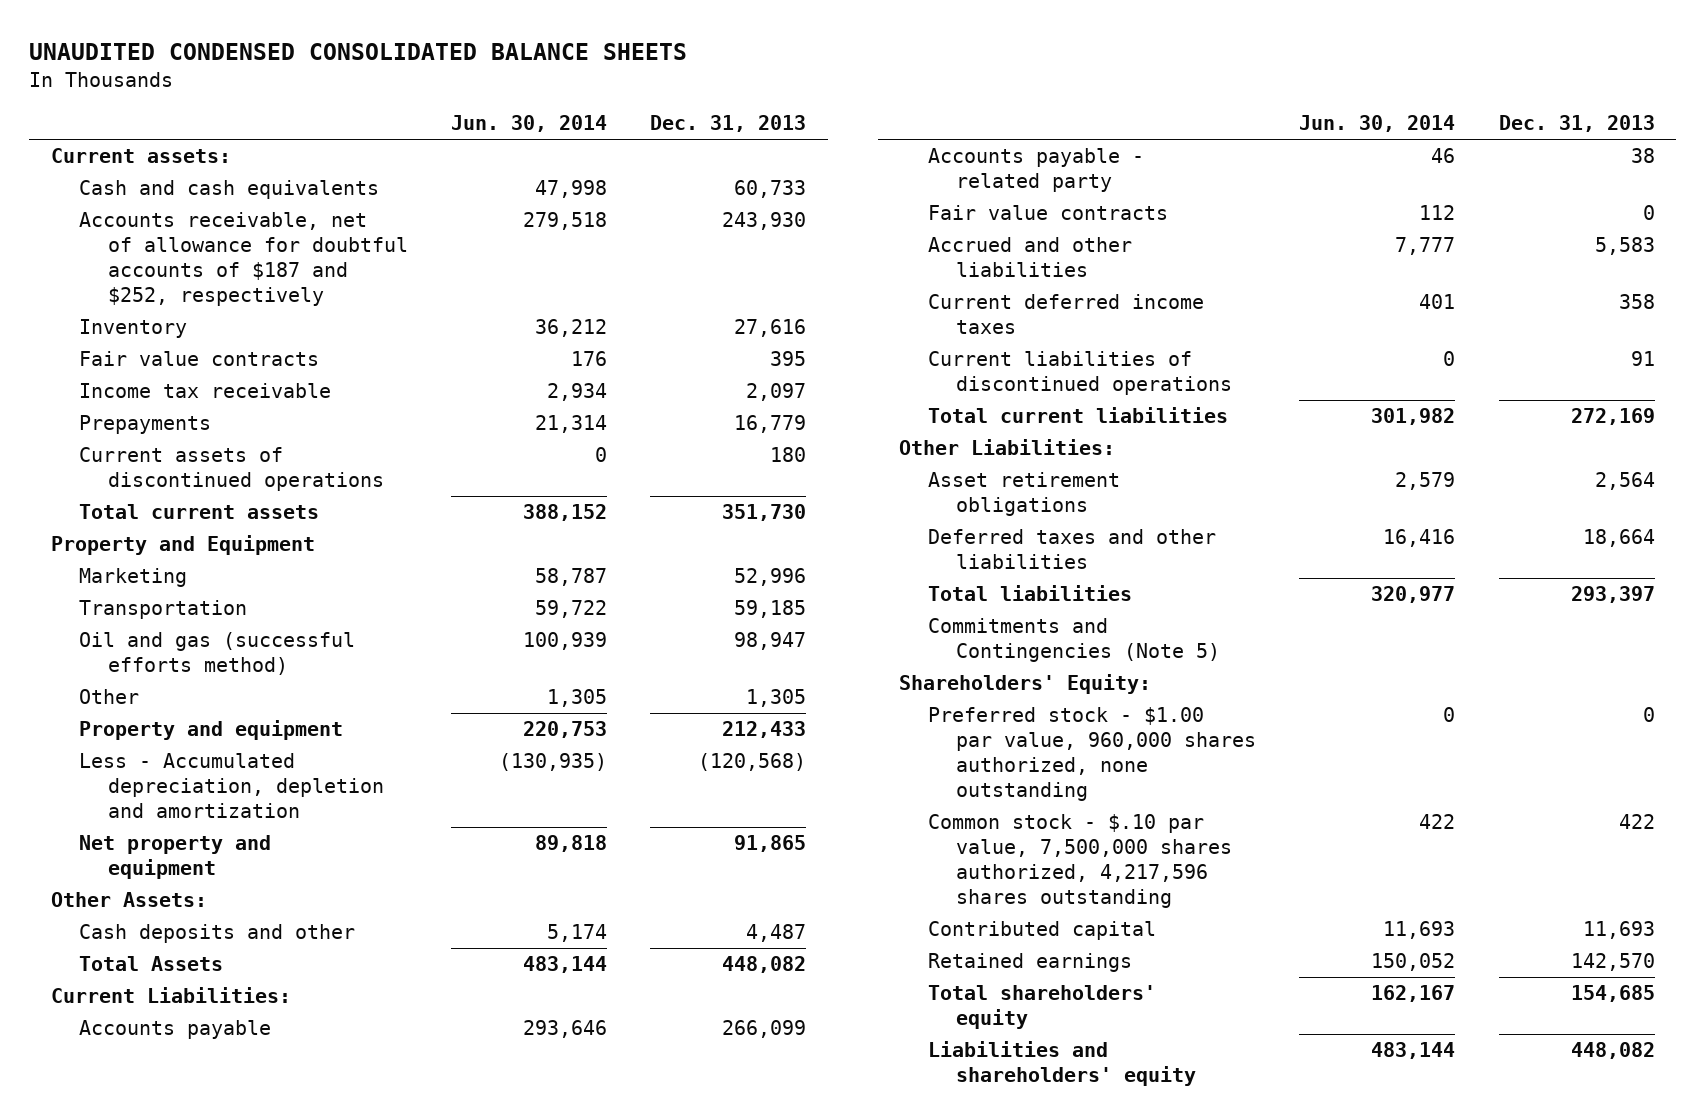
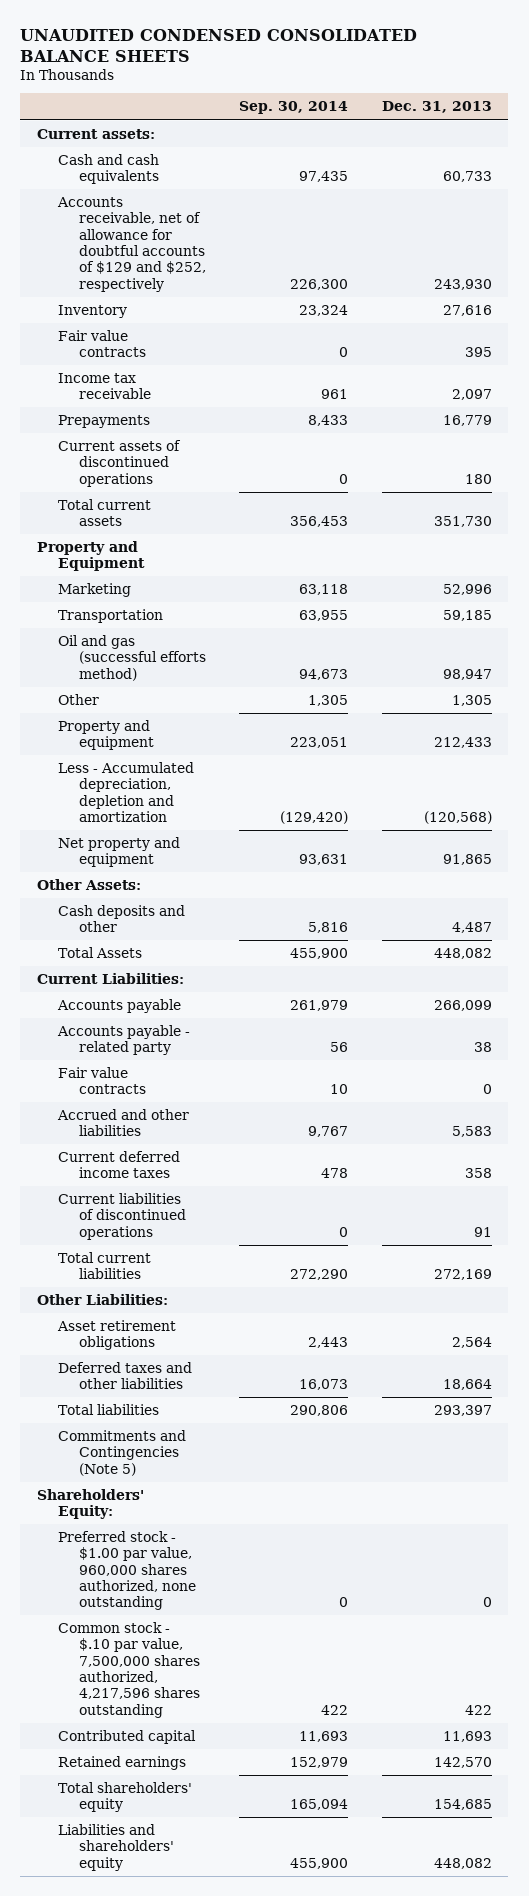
- | Jun. 30, 2014 | Dec. 31, 2013
+ | Sep. 30, 2014 | Dec. 31, 2013
- Accounts receivable, net of allowance for doubtful accounts of $187 and $252, respectively | 279,518 | 243,930
+ Accounts receivable, net of allowance for doubtful accounts of $129 and $252, respectively | 226,300 | 243,930

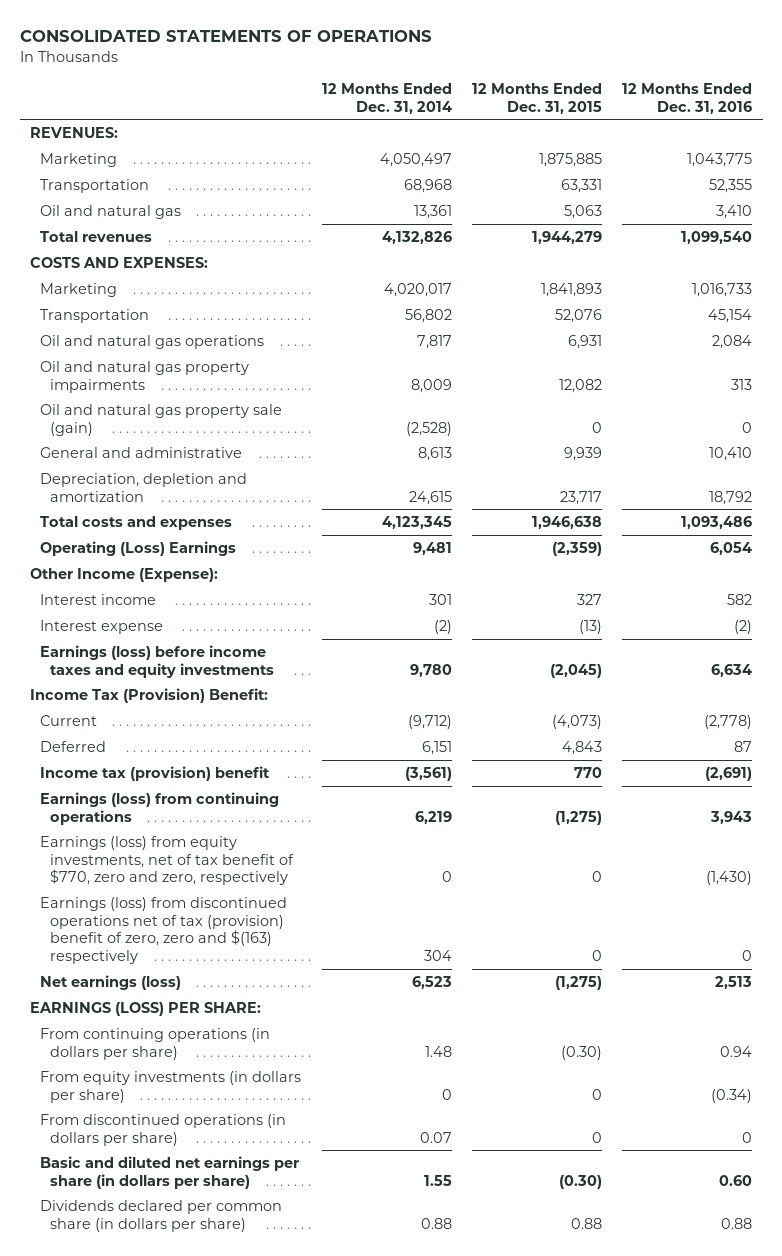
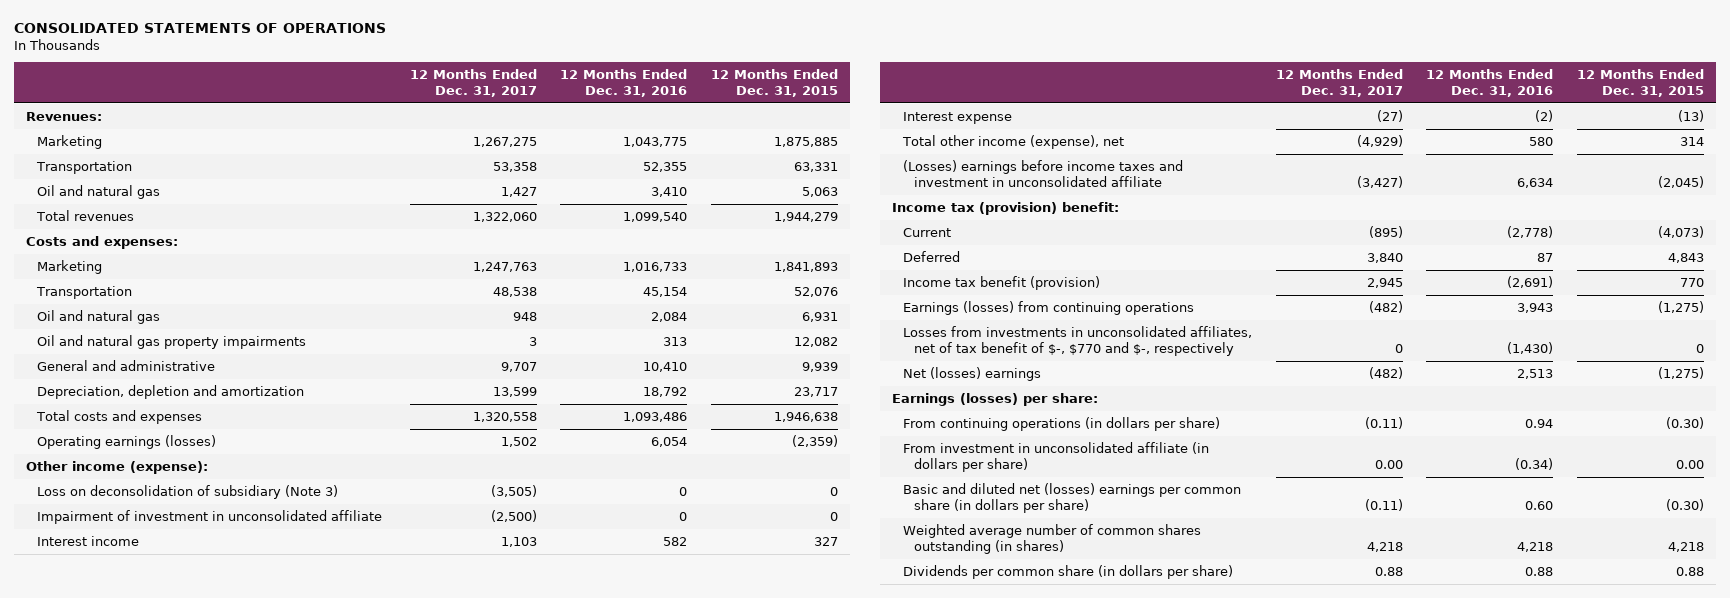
- | 12 Months Ended Dec. 31, 2014 | 12 Months Ended Dec. 31, 2015 | 12 Months Ended Dec. 31, 2016
+ | 12 Months Ended Dec. 31, 2017 | 12 Months Ended Dec. 31, 2016 | 12 Months Ended Dec. 31, 2015
- REVENUES:
+ Revenues:
- COSTS AND EXPENSES:
+ Costs and expenses:
- Oil and natural gas operations | 7,817 | 6,931 | 2,084
+ Oil and natural gas | 948 | 2,084 | 6,931
- Oil and natural gas property sale (gain) | (2,528) | 0 | 0
- Operating (Loss) Earnings | 9,481 | (2,359) | 6,054
- Other Income (Expense):
+ Operating earnings (losses) | 1,502 | 6,054 | (2,359)
+ Other income (expense):
+ Loss on deconsolidation of subsidiary (Note 3) | (3,505) | 0 | 0
+ Impairment of investment in unconsolidated affiliate | (2,500) | 0 | 0
- Earnings (loss) before income taxes and equity investments | 9,780 | (2,045) | 6,634
- Income Tax (Provision) Benefit:
+ Total other income (expense), net | (4,929) | 580 | 314
+ (Losses) earnings before income taxes and investment in unconsolidated affiliate | (3,427) | 6,634 | (2,045)
+ Income tax (provision) benefit:
- Income tax (provision) benefit | (3,561) | 770 | (2,691)
- Earnings (loss) from continuing operations | 6,219 | (1,275) | 3,943
- Earnings (loss) from equity investments, net of tax benefit of $770, zero and zero, respectively | 0 | 0 | (1,430)
- Earnings (loss) from discontinued operations net of tax (provision) benefit of zero, zero and $(163) respectively | 304 | 0 | 0
- Net earnings (loss) | 6,523 | (1,275) | 2,513
- EARNINGS (LOSS) PER SHARE:
+ Income tax benefit (provision) | 2,945 | (2,691) | 770
+ Earnings (losses) from continuing operations | (482) | 3,943 | (1,275)
+ Losses from investments in unconsolidated affiliates, net of tax benefit of $-, $770 and $-, respectively | 0 | (1,430) | 0
+ Net (losses) earnings | (482) | 2,513 | (1,275)
+ Earnings (losses) per share:
- From equity investments (in dollars per share) | 0 | 0 | (0.34)
- From discontinued operations (in dollars per share) | 0.07 | 0 | 0
- Basic and diluted net earnings per share (in dollars per share) | 1.55 | (0.30) | 0.60
- Dividends declared per common share (in dollars per share) | 0.88 | 0.88 | 0.88
+ From investment in unconsolidated affiliate (in dollars per share) | 0.00 | (0.34) | 0.00
+ Basic and diluted net (losses) earnings per common share (in dollars per share) | (0.11) | 0.60 | (0.30)
+ Weighted average number of common shares outstanding (in shares) | 4,218 | 4,218 | 4,218
+ Dividends per common share (in dollars per share) | 0.88 | 0.88 | 0.88

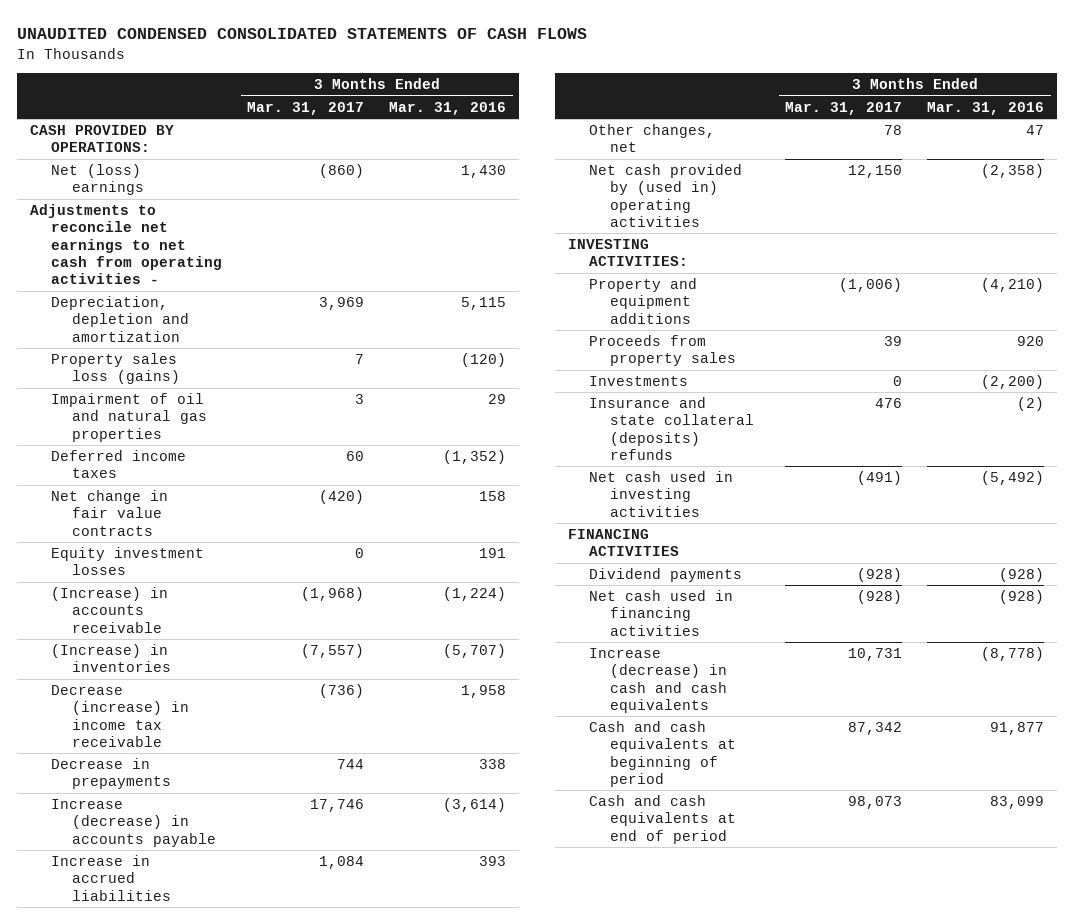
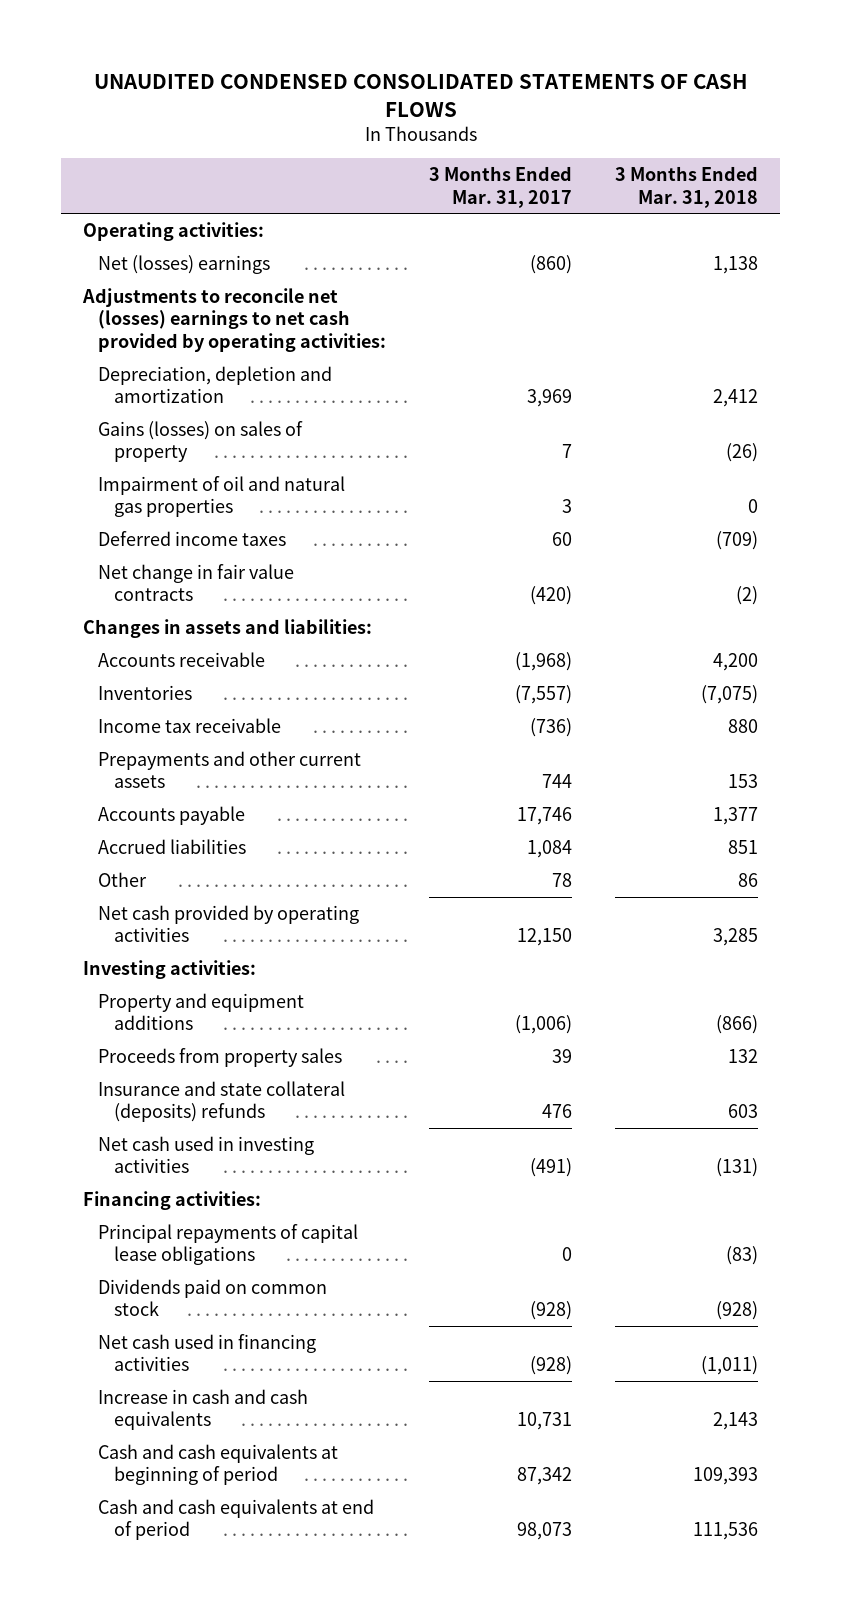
- | 3 Months Ended Mar. 31, 2017 | 3 Months Ended Mar. 31, 2016
+ | 3 Months Ended Mar. 31, 2017 | 3 Months Ended Mar. 31, 2018
- CASH PROVIDED BY OPERATIONS:
- Net (loss) earnings | (860) | 1,430
- Adjustments to reconcile net earnings to net cash from operating activities -
+ Operating activities:
+ Net (losses) earnings | (860) | 1,138
+ Adjustments to reconcile net (losses) earnings to net cash provided by operating activities:
- Property sales loss (gains) | 7 | (120)
+ Gains (losses) on sales of property | 7 | (26)
- Equity investment losses | 0 | 191
- (Increase) in accounts receivable | (1,968) | (1,224)
- (Increase) in inventories | (7,557) | (5,707)
- Decrease (increase) in income tax receivable | (736) | 1,958
- Decrease in prepayments | 744 | 338
- Increase (decrease) in accounts payable | 17,746 | (3,614)
- Increase in accrued liabilities | 1,084 | 393
- Other changes, net | 78 | 47
- Net cash provided by (used in) operating activities | 12,150 | (2,358)
- INVESTING ACTIVITIES:
+ Changes in assets and liabilities:
+ Accounts receivable | (1,968) | 4,200
+ Inventories | (7,557) | (7,075)
+ Income tax receivable | (736) | 880
+ Prepayments and other current assets | 744 | 153
+ Accounts payable | 17,746 | 1,377
+ Accrued liabilities | 1,084 | 851
+ Other | 78 | 86
+ Net cash provided by operating activities | 12,150 | 3,285
+ Investing activities:
- Investments | 0 | (2,200)
- FINANCING ACTIVITIES
- Dividend payments | (928) | (928)
+ Financing activities:
+ Principal repayments of capital lease obligations | 0 | (83)
+ Dividends paid on common stock | (928) | (928)
- Increase (decrease) in cash and cash equivalents | 10,731 | (8,778)
+ Increase in cash and cash equivalents | 10,731 | 2,143

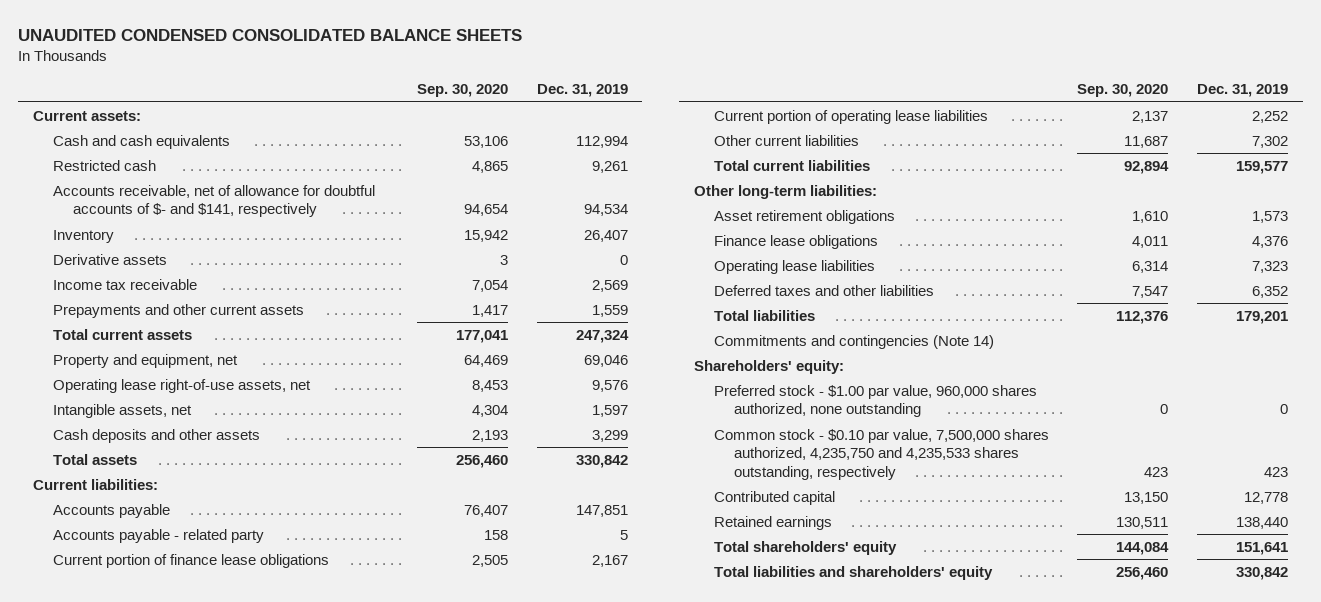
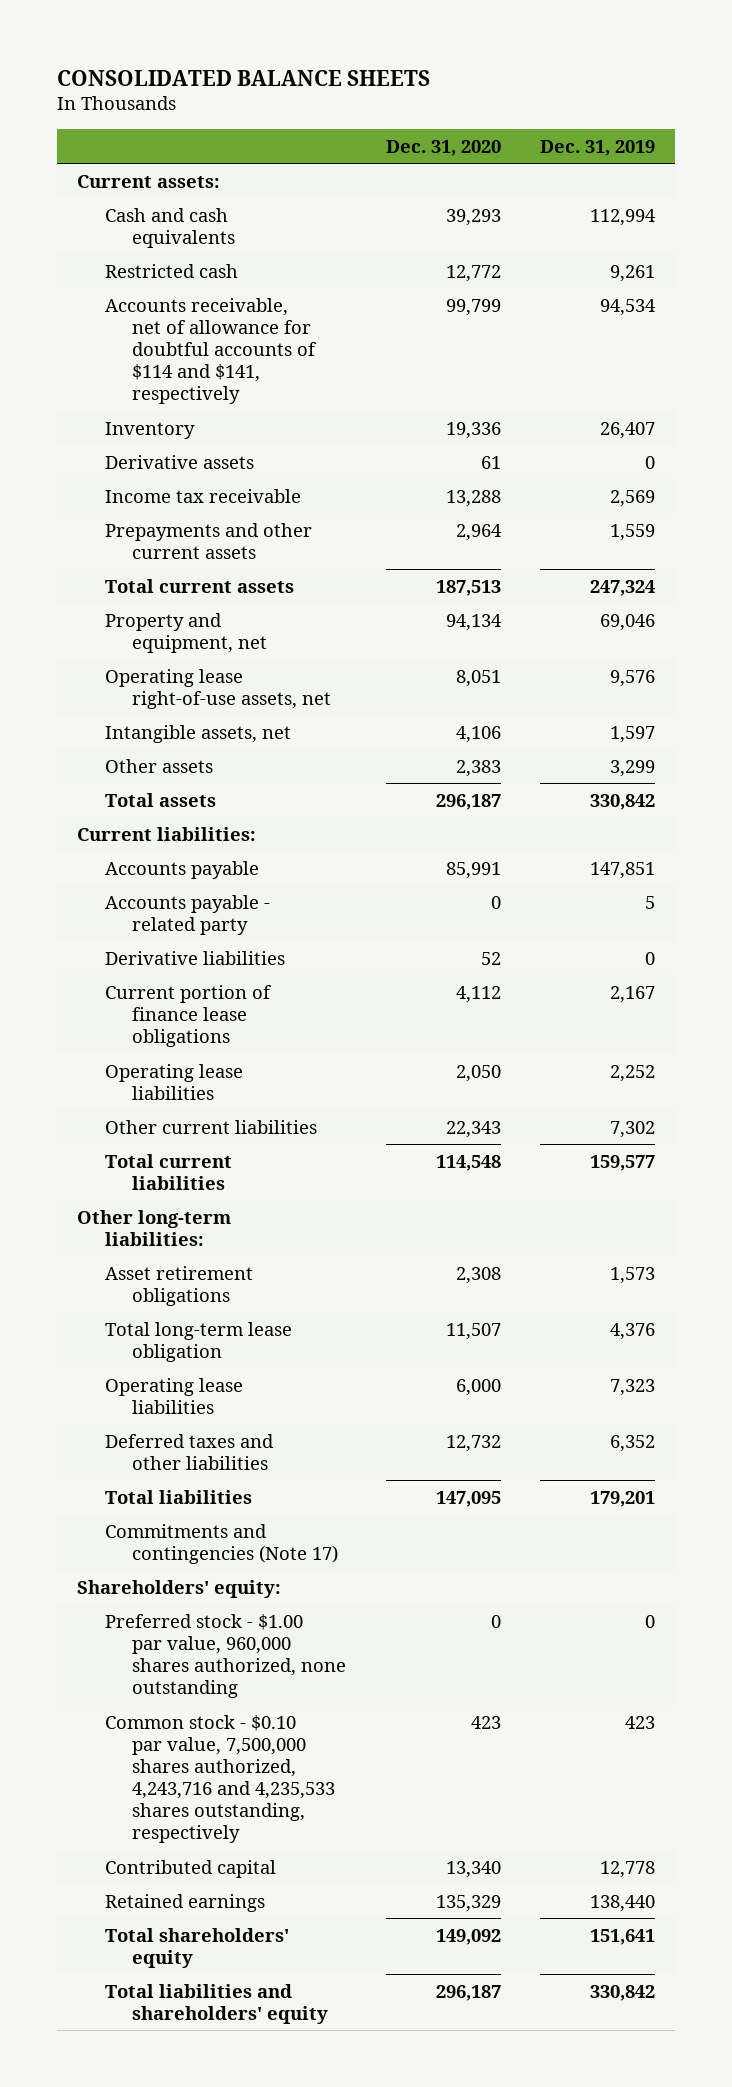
- UNAUDITED CONDENSED CONSOLIDATED BALANCE SHEETS
+ CONSOLIDATED BALANCE SHEETS
- | Sep. 30, 2020 | Dec. 31, 2019
+ | Dec. 31, 2020 | Dec. 31, 2019
- Accounts receivable, net of allowance for doubtful accounts of $- and $141, respectively | 94,654 | 94,534
+ Accounts receivable, net of allowance for doubtful accounts of $114 and $141, respectively | 99,799 | 94,534
- Cash deposits and other assets | 2,193 | 3,299
+ Other assets | 2,383 | 3,299
+ Derivative liabilities | 52 | 0
- Current portion of operating lease liabilities | 2,137 | 2,252
+ Operating lease liabilities | 2,050 | 2,252
- Finance lease obligations | 4,011 | 4,376
+ Total long-term lease obligation | 11,507 | 4,376
- Commitments and contingencies (Note 14)
+ Commitments and contingencies (Note 17)
- Common stock - $0.10 par value, 7,500,000 shares authorized, 4,235,750 and 4,235,533 shares outstanding, respectively | 423 | 423
+ Common stock - $0.10 par value, 7,500,000 shares authorized, 4,243,716 and 4,235,533 shares outstanding, respectively | 423 | 423

